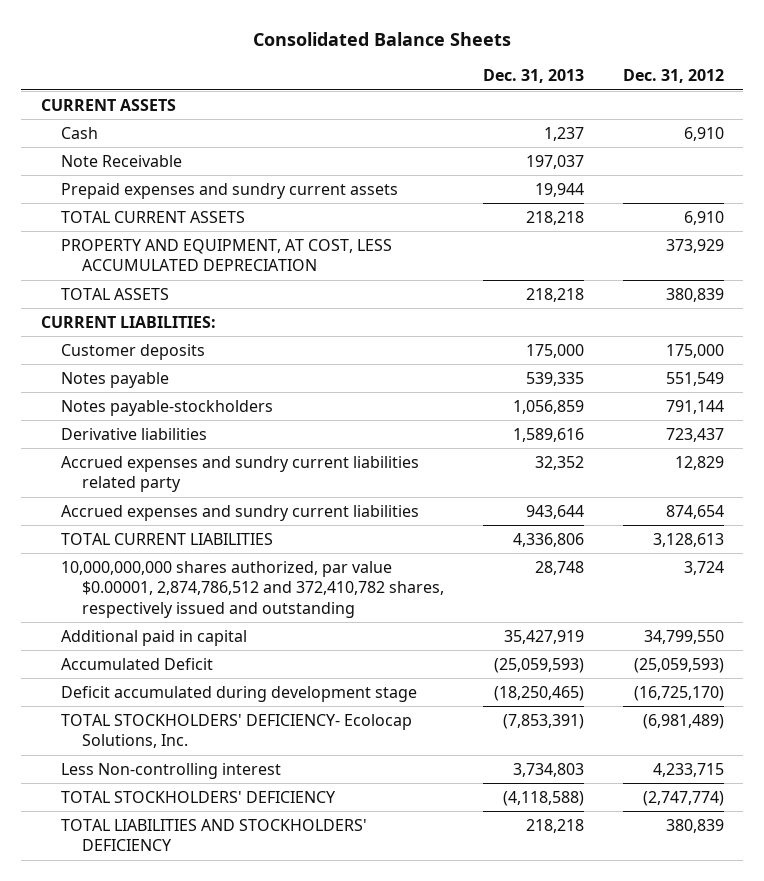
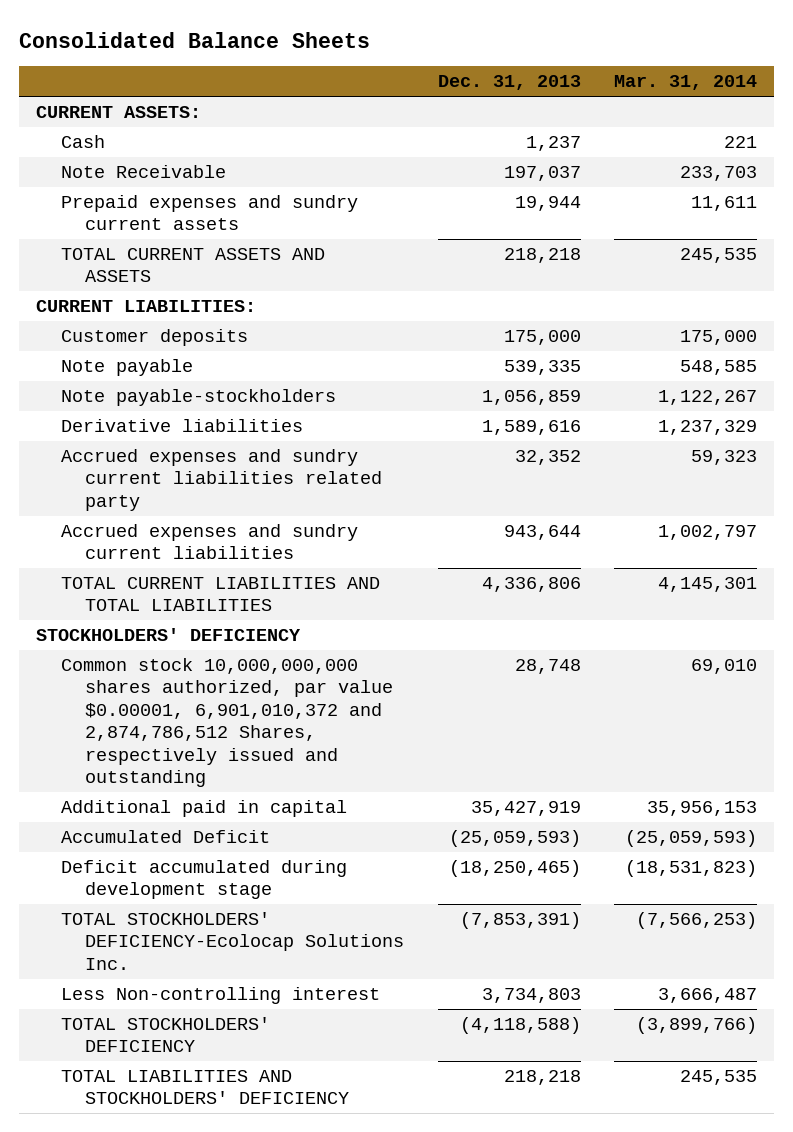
- | Dec. 31, 2013 | Dec. 31, 2012
+ | Dec. 31, 2013 | Mar. 31, 2014
- CURRENT ASSETS
+ CURRENT ASSETS:
- TOTAL CURRENT ASSETS | 218,218 | 6,910
- PROPERTY AND EQUIPMENT, AT COST, LESS ACCUMULATED DEPRECIATION | | 373,929
- TOTAL ASSETS | 218,218 | 380,839
+ TOTAL CURRENT ASSETS AND ASSETS | 218,218 | 245,535
- Notes payable | 539,335 | 551,549
- Notes payable-stockholders | 1,056,859 | 791,144
+ Note payable | 539,335 | 548,585
+ Note payable-stockholders | 1,056,859 | 1,122,267
- TOTAL CURRENT LIABILITIES | 4,336,806 | 3,128,613
- 10,000,000,000 shares authorized, par value $0.00001, 2,874,786,512 and 372,410,782 shares, respectively issued and outstanding | 28,748 | 3,724
+ TOTAL CURRENT LIABILITIES AND TOTAL LIABILITIES | 4,336,806 | 4,145,301
+ STOCKHOLDERS' DEFICIENCY
+ Common stock 10,000,000,000 shares authorized, par value $0.00001, 6,901,010,372 and 2,874,786,512 Shares, respectively issued and outstanding | 28,748 | 69,010
- TOTAL STOCKHOLDERS' DEFICIENCY- Ecolocap Solutions, Inc. | (7,853,391) | (6,981,489)
+ TOTAL STOCKHOLDERS' DEFICIENCY-Ecolocap Solutions Inc. | (7,853,391) | (7,566,253)

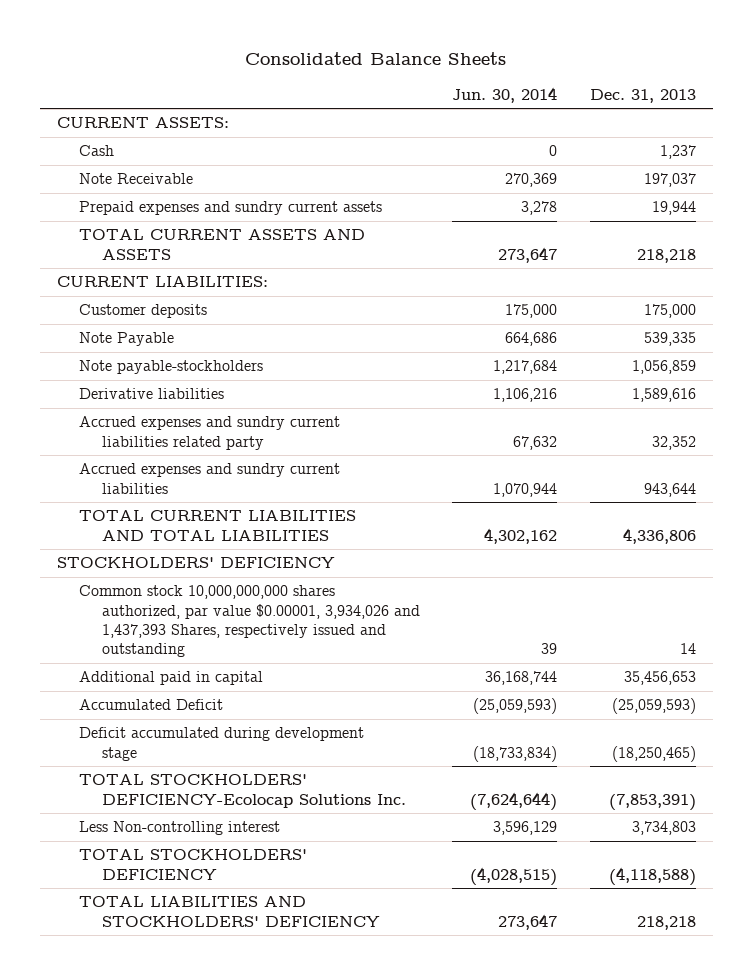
- | Dec. 31, 2013 | Mar. 31, 2014
+ | Jun. 30, 2014 | Dec. 31, 2013
- Note payable | 539,335 | 548,585
+ Note Payable | 664,686 | 539,335
- Common stock 10,000,000,000 shares authorized, par value $0.00001, 6,901,010,372 and 2,874,786,512 Shares, respectively issued and outstanding | 28,748 | 69,010
- Additional paid in capital | 35,427,919 | 35,956,153
+ Common stock 10,000,000,000 shares authorized, par value $0.00001, 3,934,026 and 1,437,393 Shares, respectively issued and outstanding | 39 | 14
+ Additional paid in capital | 36,168,744 | 35,456,653

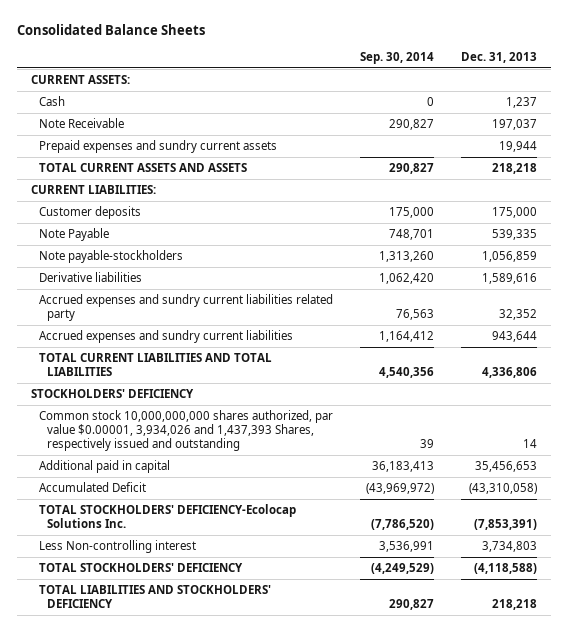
- | Jun. 30, 2014 | Dec. 31, 2013
+ | Sep. 30, 2014 | Dec. 31, 2013
- Accumulated Deficit | (25,059,593) | (25,059,593)
- Deficit accumulated during development stage | (18,733,834) | (18,250,465)
+ Accumulated Deficit | (43,969,972) | (43,310,058)

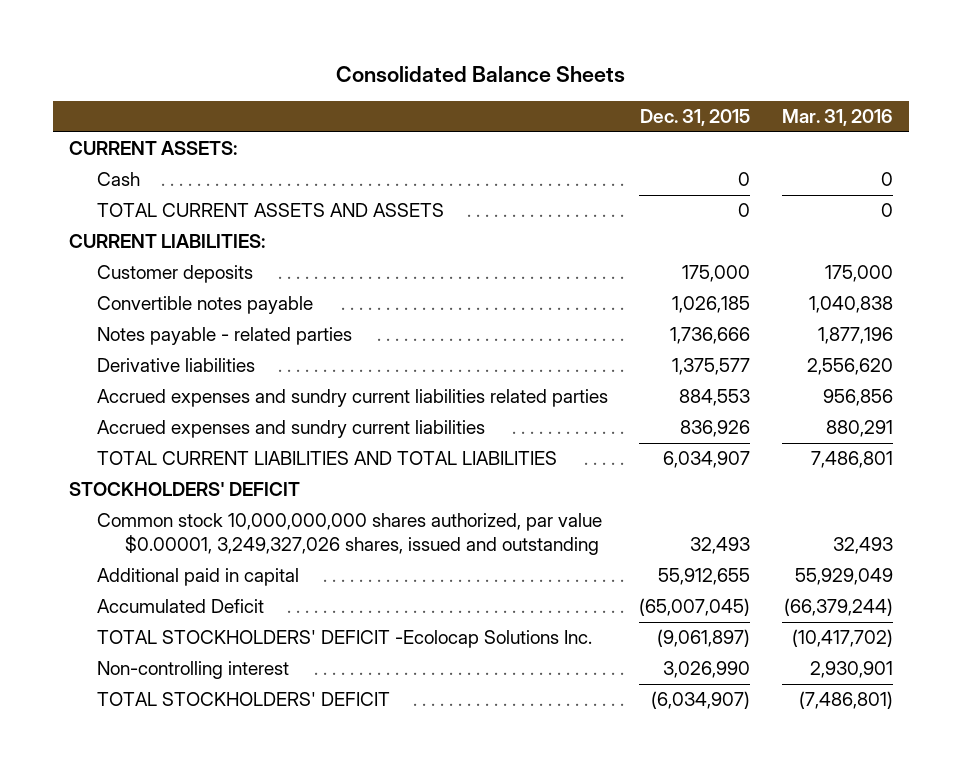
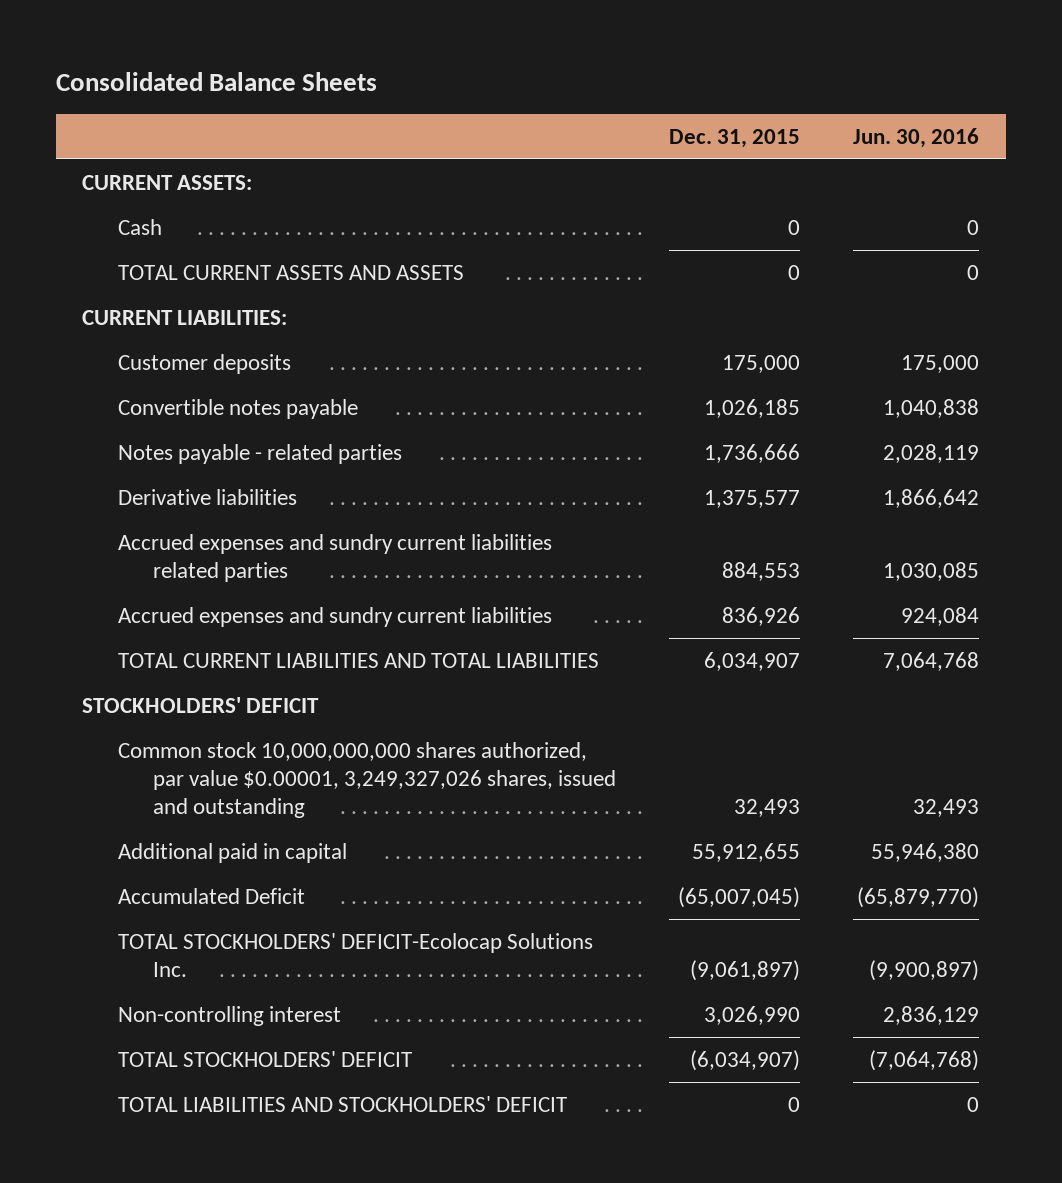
- | Dec. 31, 2015 | Mar. 31, 2016
+ | Dec. 31, 2015 | Jun. 30, 2016
- TOTAL STOCKHOLDERS' DEFICIT -Ecolocap Solutions Inc. | (9,061,897) | (10,417,702)
+ TOTAL STOCKHOLDERS' DEFICIT-Ecolocap Solutions Inc. | (9,061,897) | (9,900,897)
+ TOTAL LIABILITIES AND STOCKHOLDERS' DEFICIT | 0 | 0

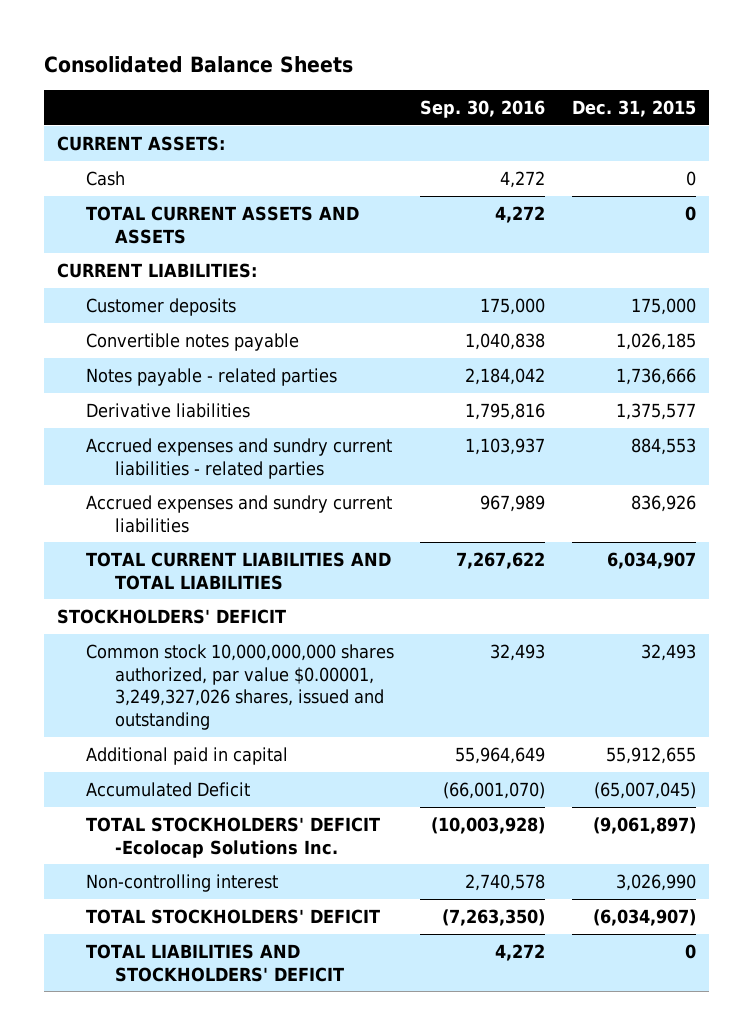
- | Dec. 31, 2015 | Jun. 30, 2016
+ | Sep. 30, 2016 | Dec. 31, 2015
- Accrued expenses and sundry current liabilities related parties | 884,553 | 1,030,085
+ Accrued expenses and sundry current liabilities - related parties | 1,103,937 | 884,553
- TOTAL STOCKHOLDERS' DEFICIT-Ecolocap Solutions Inc. | (9,061,897) | (9,900,897)
+ TOTAL STOCKHOLDERS' DEFICIT -Ecolocap Solutions Inc. | (10,003,928) | (9,061,897)

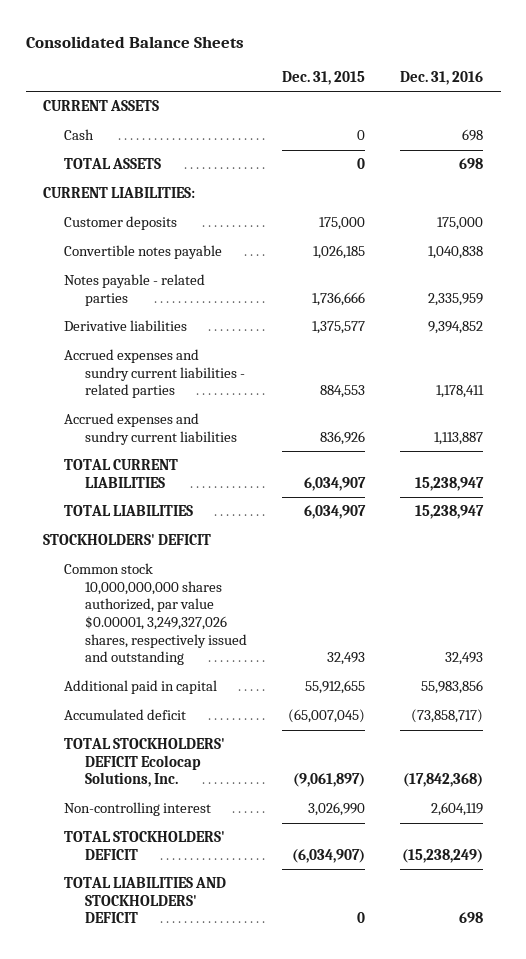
- | Sep. 30, 2016 | Dec. 31, 2015
+ | Dec. 31, 2015 | Dec. 31, 2016
- CURRENT ASSETS:
+ CURRENT ASSETS
- TOTAL CURRENT ASSETS AND ASSETS | 4,272 | 0
+ TOTAL ASSETS | 0 | 698
- TOTAL CURRENT LIABILITIES AND TOTAL LIABILITIES | 7,267,622 | 6,034,907
+ TOTAL CURRENT LIABILITIES | 6,034,907 | 15,238,947
+ TOTAL LIABILITIES | 6,034,907 | 15,238,947
- Common stock 10,000,000,000 shares authorized, par value $0.00001, 3,249,327,026 shares, issued and outstanding | 32,493 | 32,493
+ Common stock 10,000,000,000 shares authorized, par value $0.00001, 3,249,327,026 shares, respectively issued and outstanding | 32,493 | 32,493
- Accumulated Deficit | (66,001,070) | (65,007,045)
- TOTAL STOCKHOLDERS' DEFICIT -Ecolocap Solutions Inc. | (10,003,928) | (9,061,897)
+ Accumulated deficit | (65,007,045) | (73,858,717)
+ TOTAL STOCKHOLDERS' DEFICIT Ecolocap Solutions, Inc. | (9,061,897) | (17,842,368)

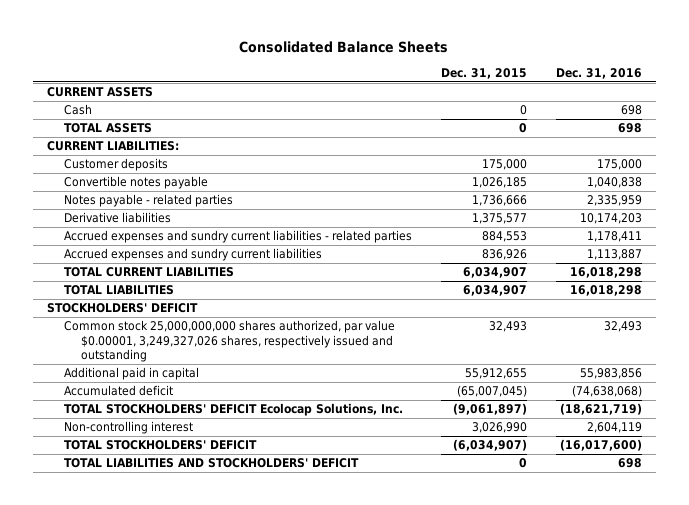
- Derivative liabilities | 1,375,577 | 9,394,852
+ Derivative liabilities | 1,375,577 | 10,174,203
- TOTAL CURRENT LIABILITIES | 6,034,907 | 15,238,947
- TOTAL LIABILITIES | 6,034,907 | 15,238,947
+ TOTAL CURRENT LIABILITIES | 6,034,907 | 16,018,298
+ TOTAL LIABILITIES | 6,034,907 | 16,018,298
- Common stock 10,000,000,000 shares authorized, par value $0.00001, 3,249,327,026 shares, respectively issued and outstanding | 32,493 | 32,493
+ Common stock 25,000,000,000 shares authorized, par value $0.00001, 3,249,327,026 shares, respectively issued and outstanding | 32,493 | 32,493
- Accumulated deficit | (65,007,045) | (73,858,717)
- TOTAL STOCKHOLDERS' DEFICIT Ecolocap Solutions, Inc. | (9,061,897) | (17,842,368)
+ Accumulated deficit | (65,007,045) | (74,638,068)
+ TOTAL STOCKHOLDERS' DEFICIT Ecolocap Solutions, Inc. | (9,061,897) | (18,621,719)
- TOTAL STOCKHOLDERS' DEFICIT | (6,034,907) | (15,238,249)
+ TOTAL STOCKHOLDERS' DEFICIT | (6,034,907) | (16,017,600)

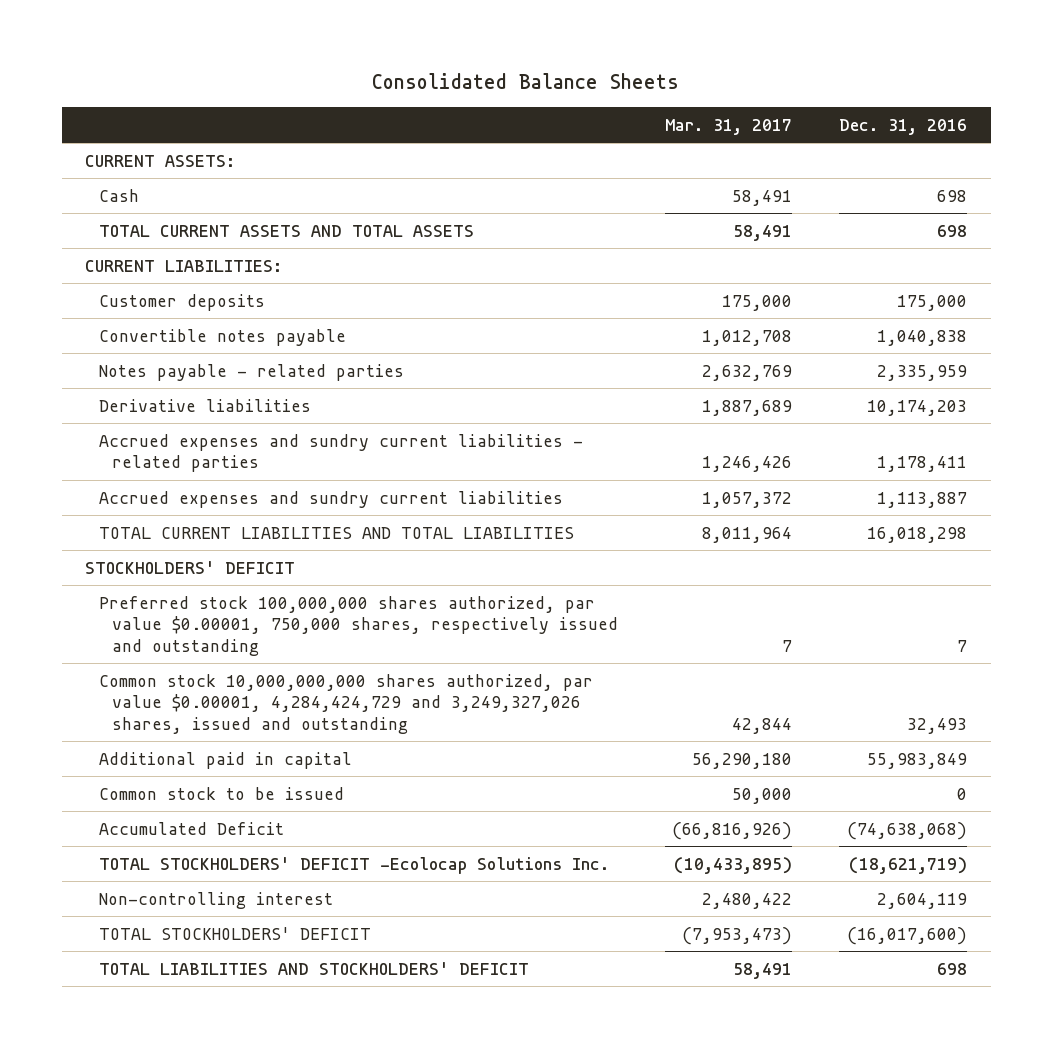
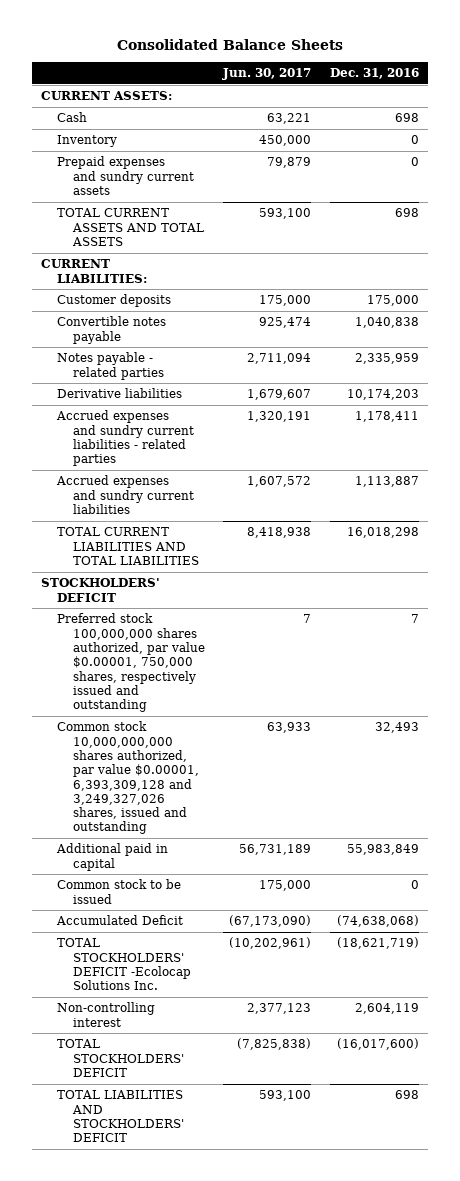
- | Mar. 31, 2017 | Dec. 31, 2016
+ | Jun. 30, 2017 | Dec. 31, 2016
+ Inventory | 450,000 | 0
+ Prepaid expenses and sundry current assets | 79,879 | 0
- Common stock 10,000,000,000 shares authorized, par value $0.00001, 4,284,424,729 and 3,249,327,026 shares, issued and outstanding | 42,844 | 32,493
+ Common stock 10,000,000,000 shares authorized, par value $0.00001, 6,393,309,128 and 3,249,327,026 shares, issued and outstanding | 63,933 | 32,493

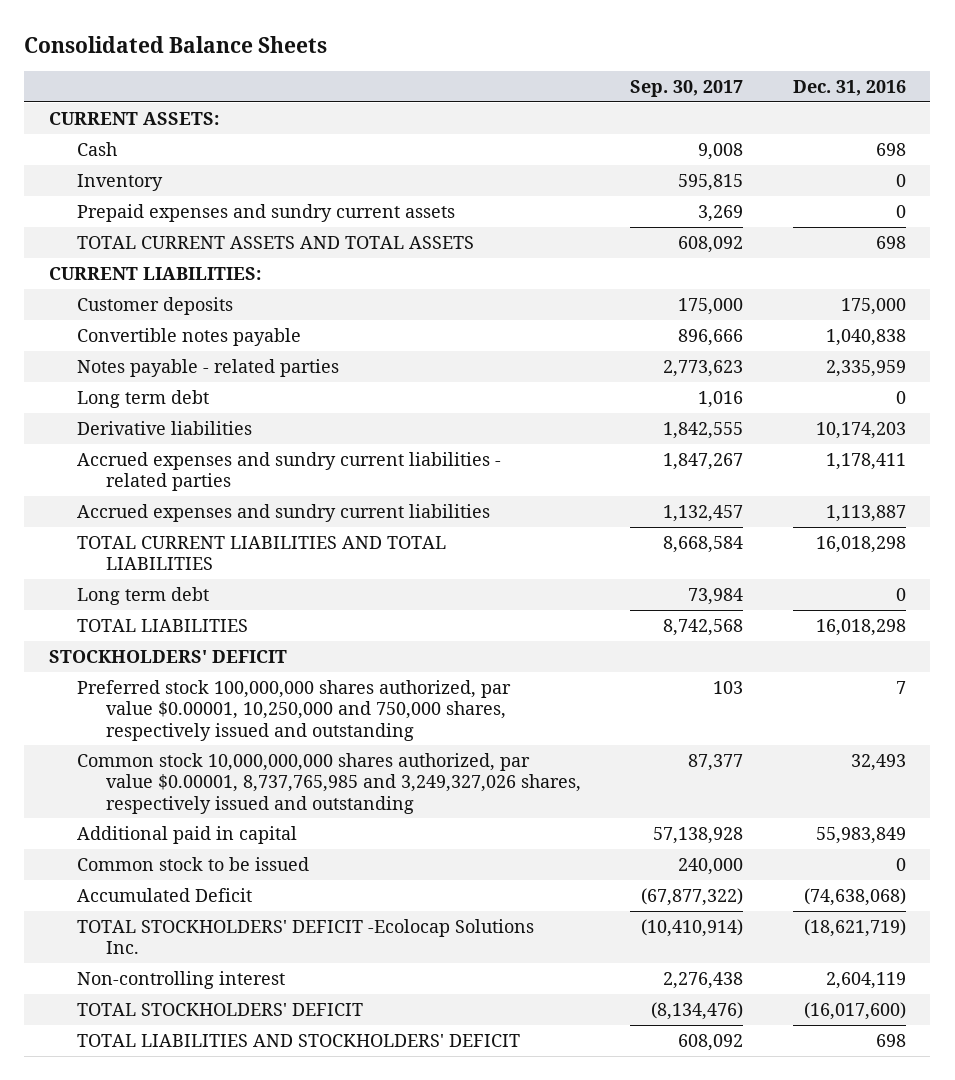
- | Jun. 30, 2017 | Dec. 31, 2016
+ | Sep. 30, 2017 | Dec. 31, 2016
+ Long term debt | 1,016 | 0
+ Long term debt | 73,984 | 0
+ TOTAL LIABILITIES | 8,742,568 | 16,018,298
- Preferred stock 100,000,000 shares authorized, par value $0.00001, 750,000 shares, respectively issued and outstanding | 7 | 7
- Common stock 10,000,000,000 shares authorized, par value $0.00001, 6,393,309,128 and 3,249,327,026 shares, issued and outstanding | 63,933 | 32,493
+ Preferred stock 100,000,000 shares authorized, par value $0.00001, 10,250,000 and 750,000 shares, respectively issued and outstanding | 103 | 7
+ Common stock 10,000,000,000 shares authorized, par value $0.00001, 8,737,765,985 and 3,249,327,026 shares, respectively issued and outstanding | 87,377 | 32,493

